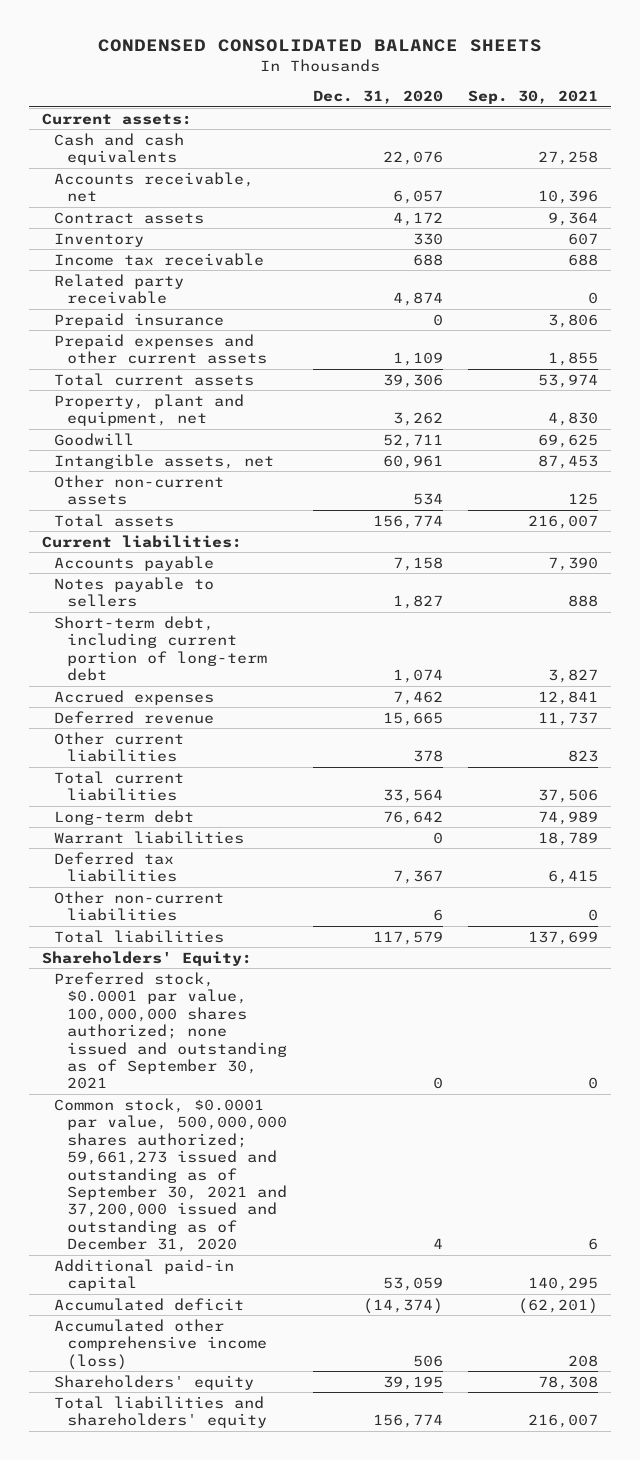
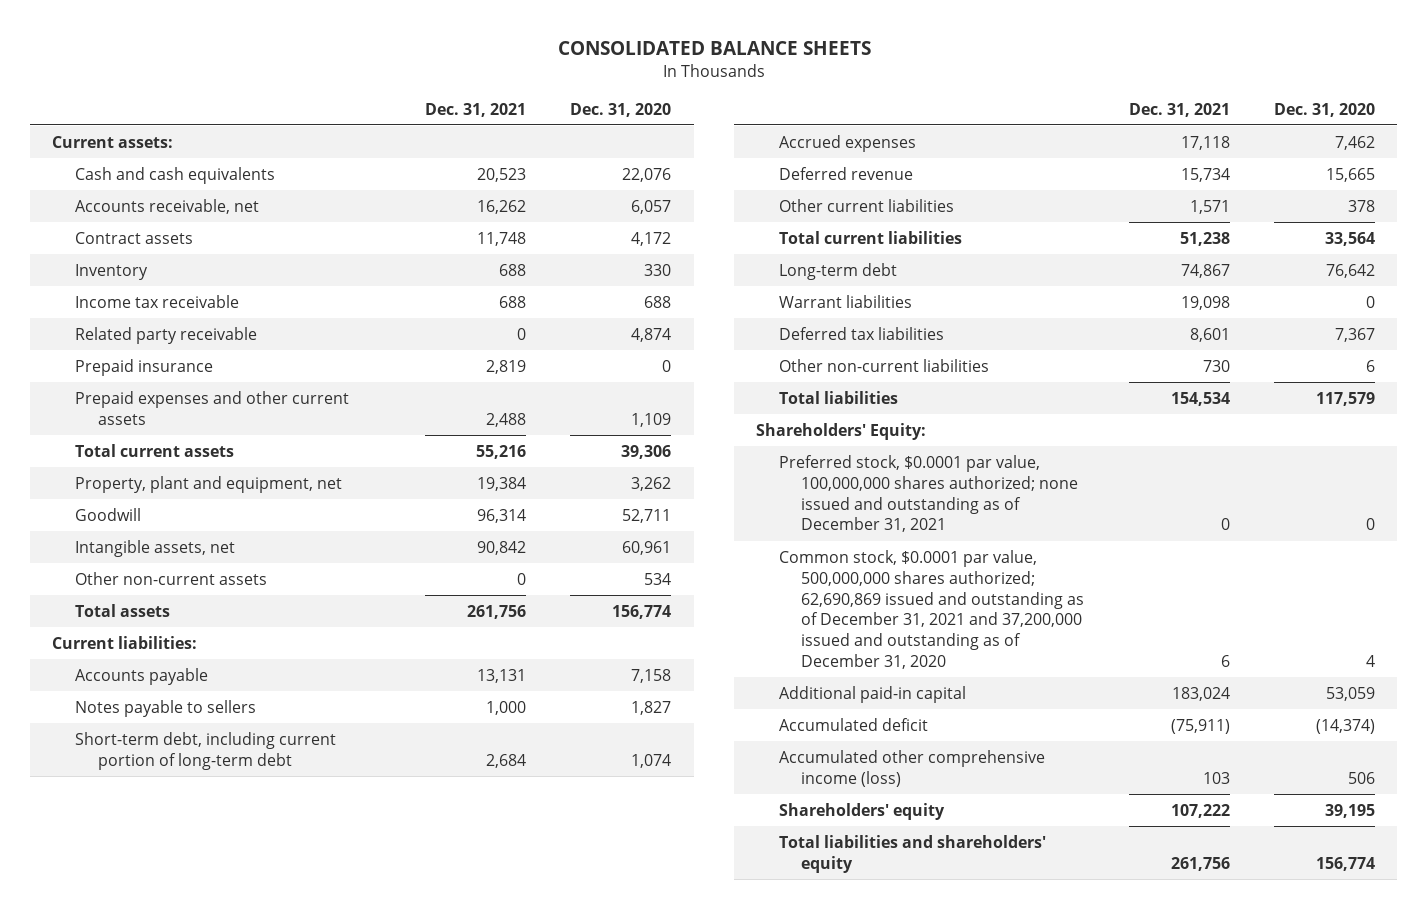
- CONDENSED CONSOLIDATED BALANCE SHEETS
+ CONSOLIDATED BALANCE SHEETS
- | Dec. 31, 2020 | Sep. 30, 2021
+ | Dec. 31, 2021 | Dec. 31, 2020
- Preferred stock, $0.0001 par value, 100,000,000 shares authorized; none issued and outstanding as of September 30, 2021 | 0 | 0
- Common stock, $0.0001 par value, 500,000,000 shares authorized; 59,661,273 issued and outstanding as of September 30, 2021 and 37,200,000 issued and outstanding as of December 31, 2020 | 4 | 6
+ Preferred stock, $0.0001 par value, 100,000,000 shares authorized; none issued and outstanding as of December 31, 2021 | 0 | 0
+ Common stock, $0.0001 par value, 500,000,000 shares authorized; 62,690,869 issued and outstanding as of December 31, 2021 and 37,200,000 issued and outstanding as of December 31, 2020 | 6 | 4

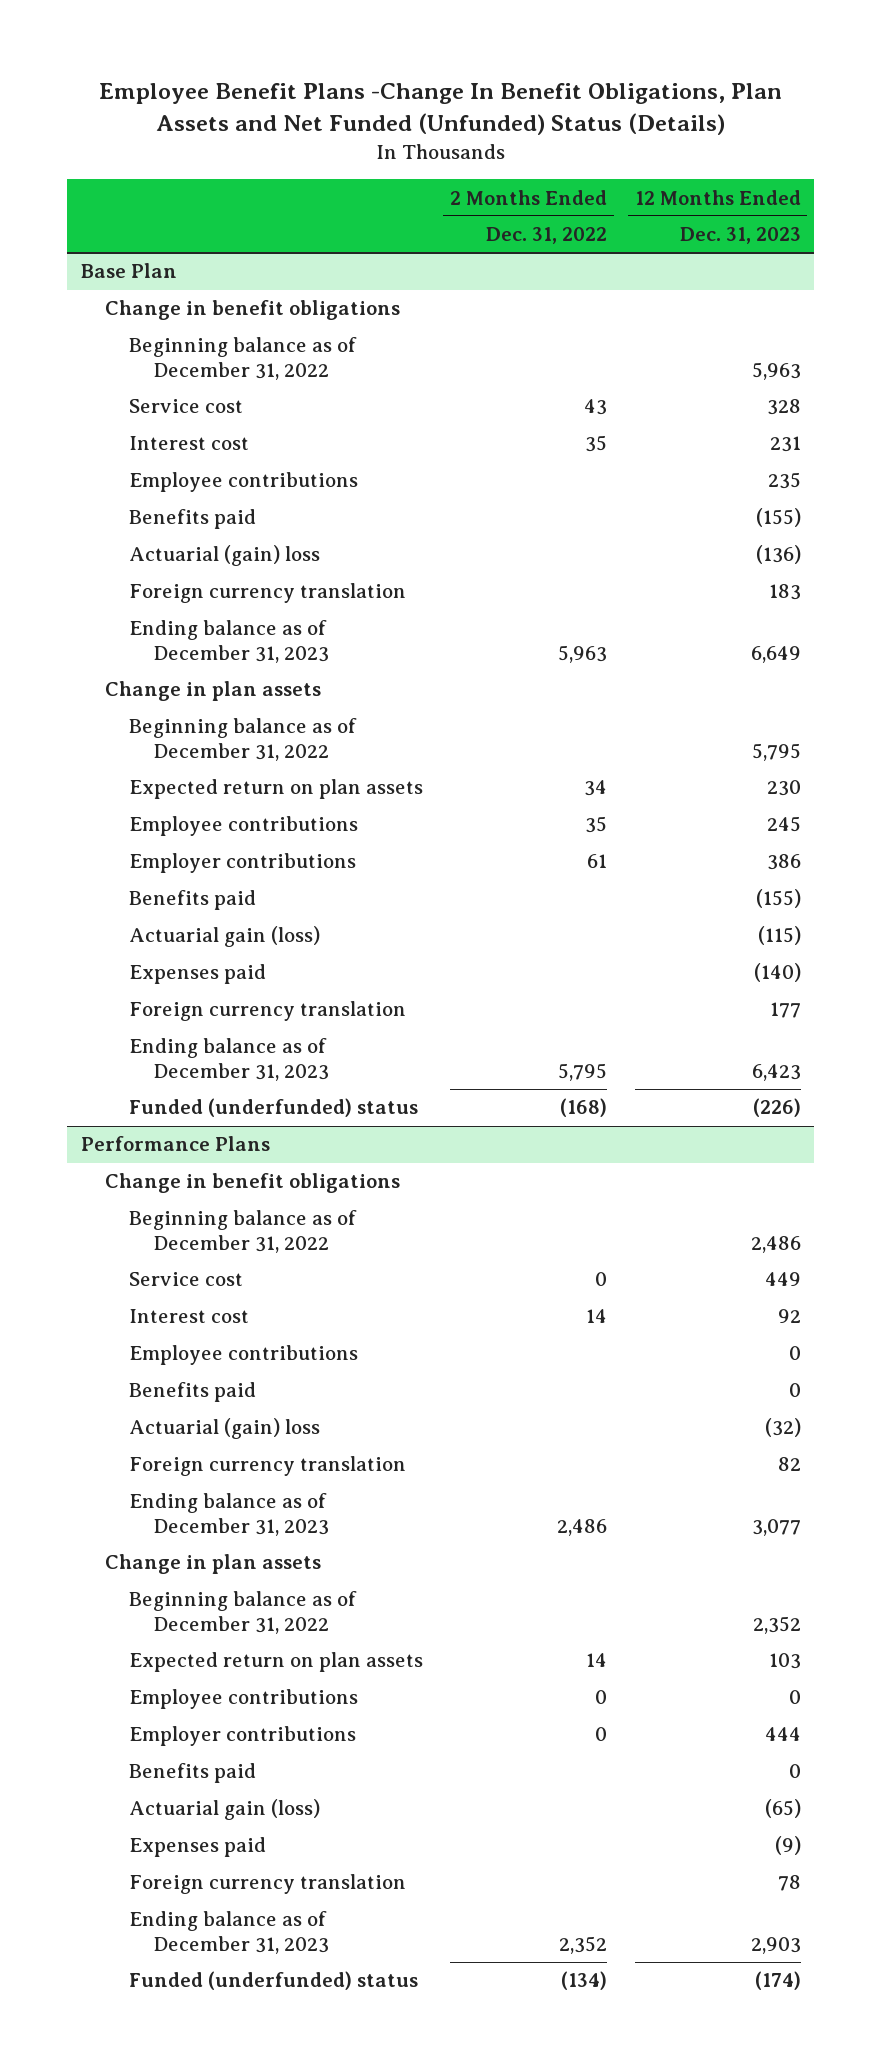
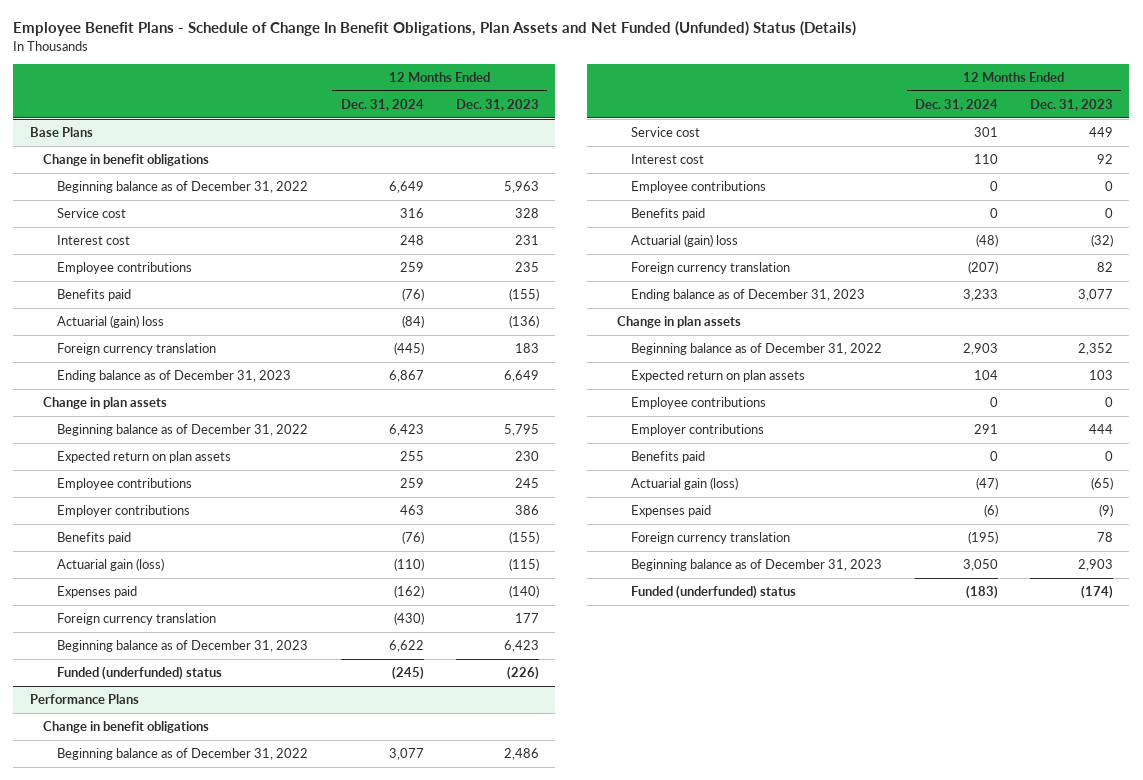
- Employee Benefit Plans -Change In Benefit Obligations, Plan Assets and Net Funded (Unfunded) Status (Details)
+ Employee Benefit Plans - Schedule of Change In Benefit Obligations, Plan Assets and Net Funded (Unfunded) Status (Details)
- | 2 Months Ended Dec. 31, 2022 | 12 Months Ended Dec. 31, 2023
+ | 12 Months Ended Dec. 31, 2024 | 12 Months Ended Dec. 31, 2023
- Base Plan
+ Base Plans
- Ending balance as of December 31, 2023 | 5,795 | 6,423
+ Beginning balance as of December 31, 2023 | 6,622 | 6,423
@ Performance Plans
- Ending balance as of December 31, 2023 | 2,352 | 2,903
+ Beginning balance as of December 31, 2023 | 3,050 | 2,903

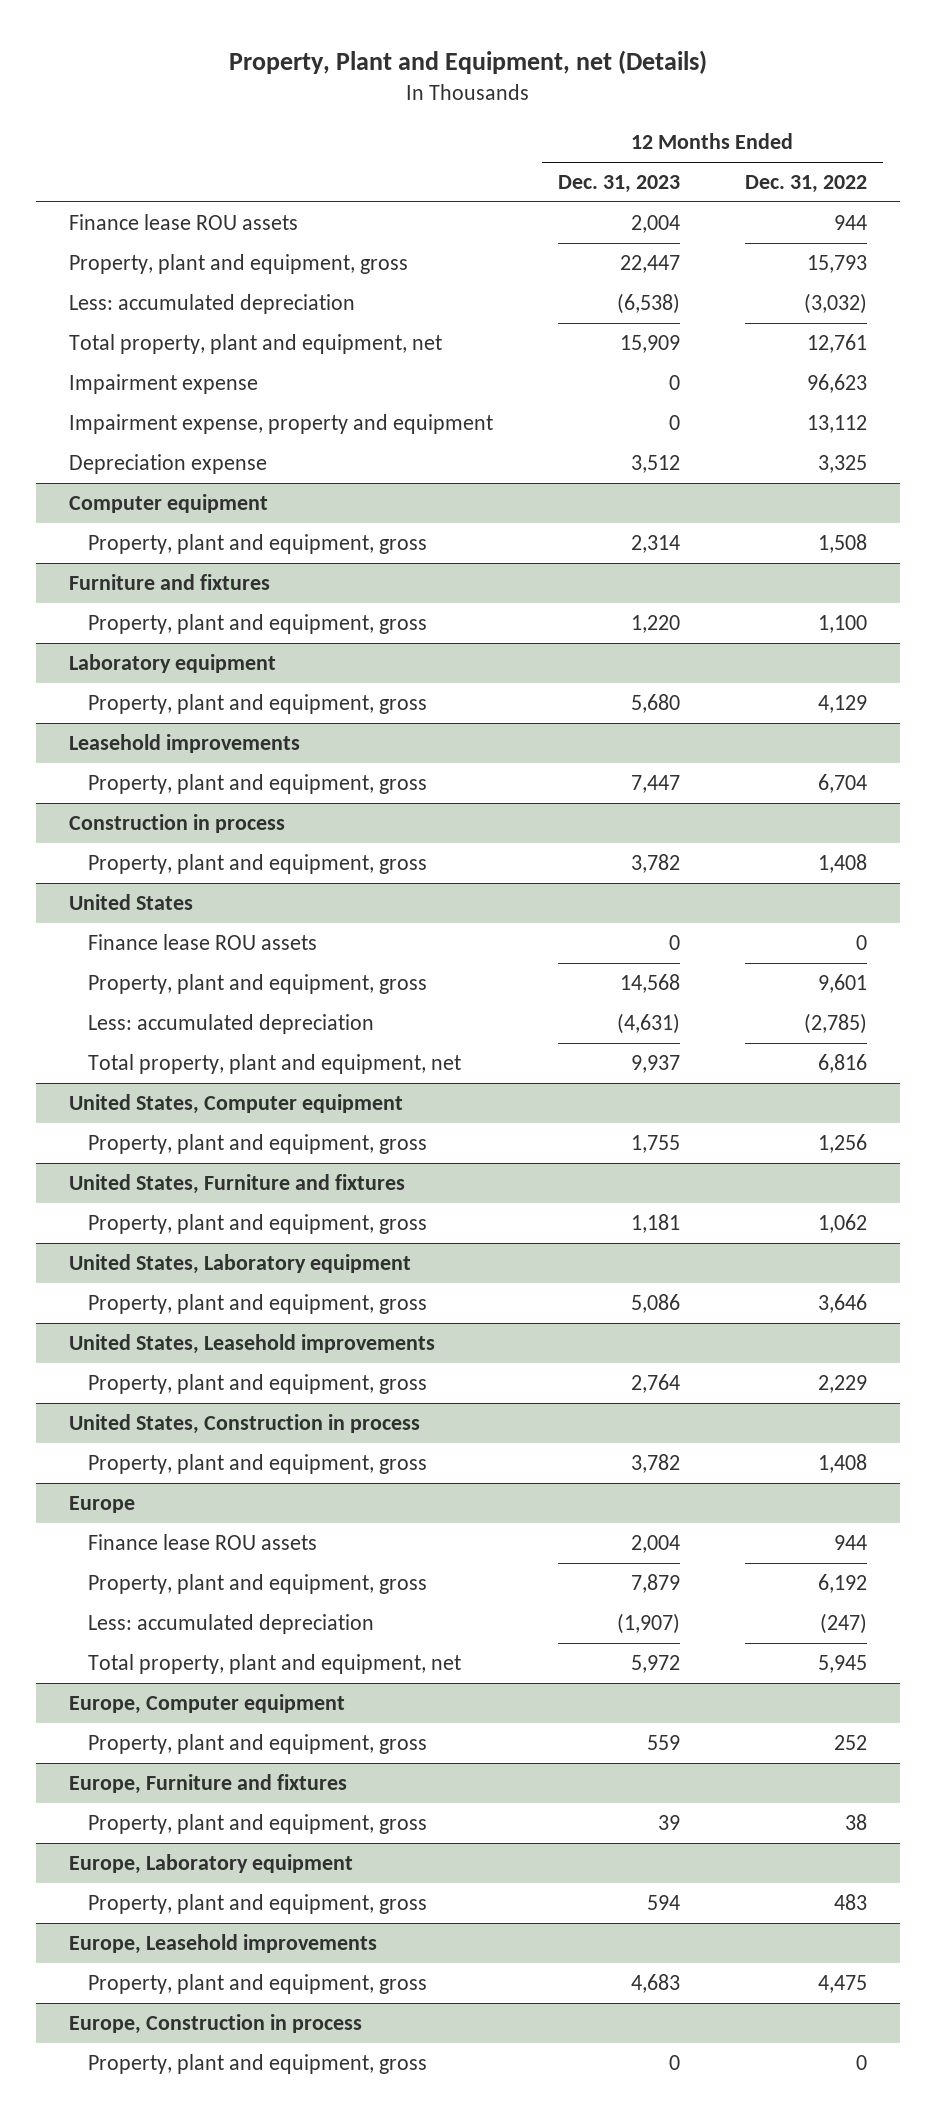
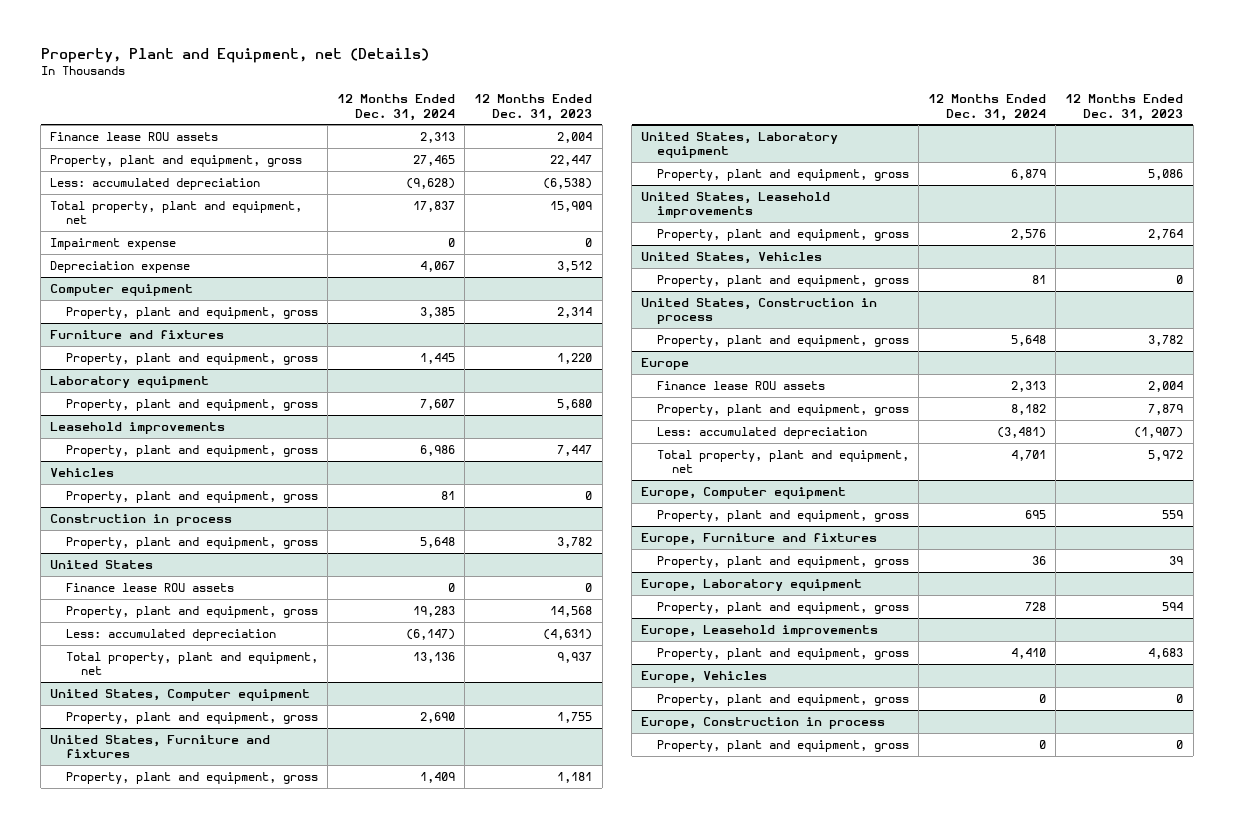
- | 12 Months Ended Dec. 31, 2023 | 12 Months Ended Dec. 31, 2022
+ | 12 Months Ended Dec. 31, 2024 | 12 Months Ended Dec. 31, 2023
- Impairment expense, property and equipment | 0 | 13,112
+ Vehicles
+ Property, plant and equipment, gross | 81 | 0
+ United States, Vehicles
+ Property, plant and equipment, gross | 81 | 0
+ Europe, Vehicles
+ Property, plant and equipment, gross | 0 | 0

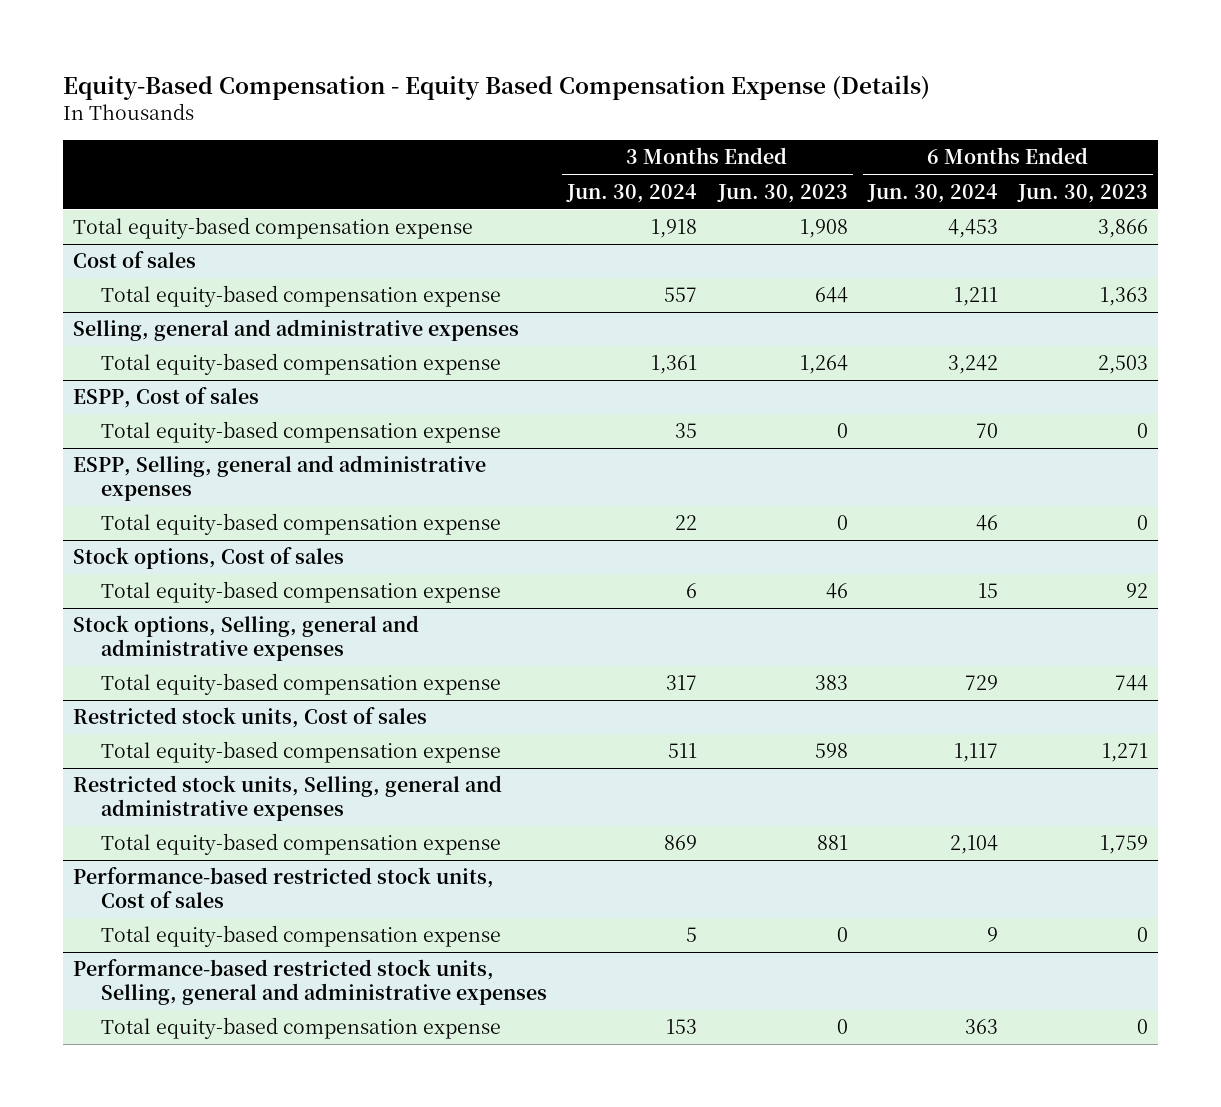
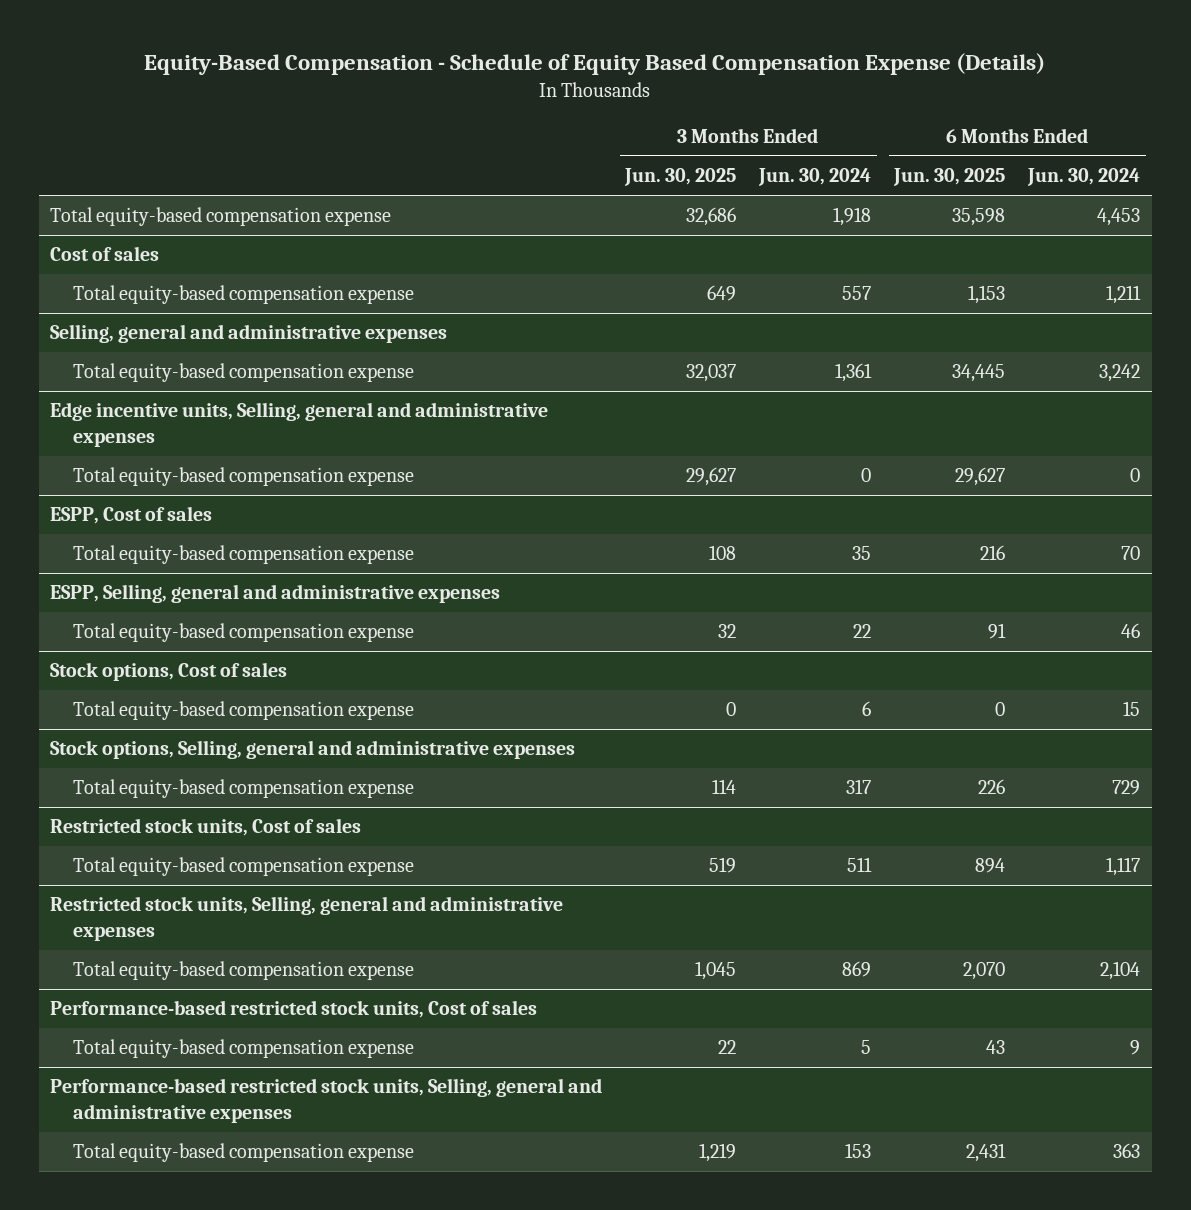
- Equity-Based Compensation - Equity Based Compensation Expense (Details)
+ Equity-Based Compensation - Schedule of Equity Based Compensation Expense (Details)
- | 3 Months Ended Jun. 30, 2024 | 3 Months Ended Jun. 30, 2023 | 6 Months Ended Jun. 30, 2024 | 6 Months Ended Jun. 30, 2023
+ | 3 Months Ended Jun. 30, 2025 | 3 Months Ended Jun. 30, 2024 | 6 Months Ended Jun. 30, 2025 | 6 Months Ended Jun. 30, 2024
+ Edge incentive units, Selling, general and administrative expenses
+ Total equity-based compensation expense | 29,627 | 0 | 29,627 | 0

